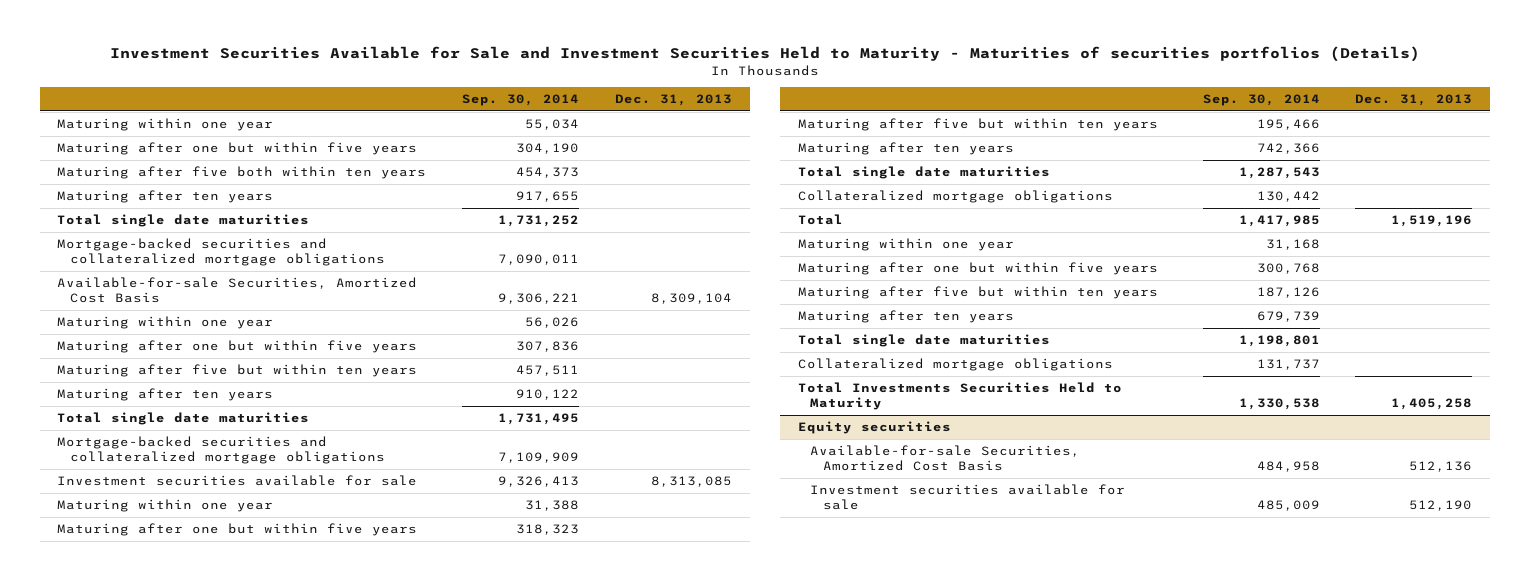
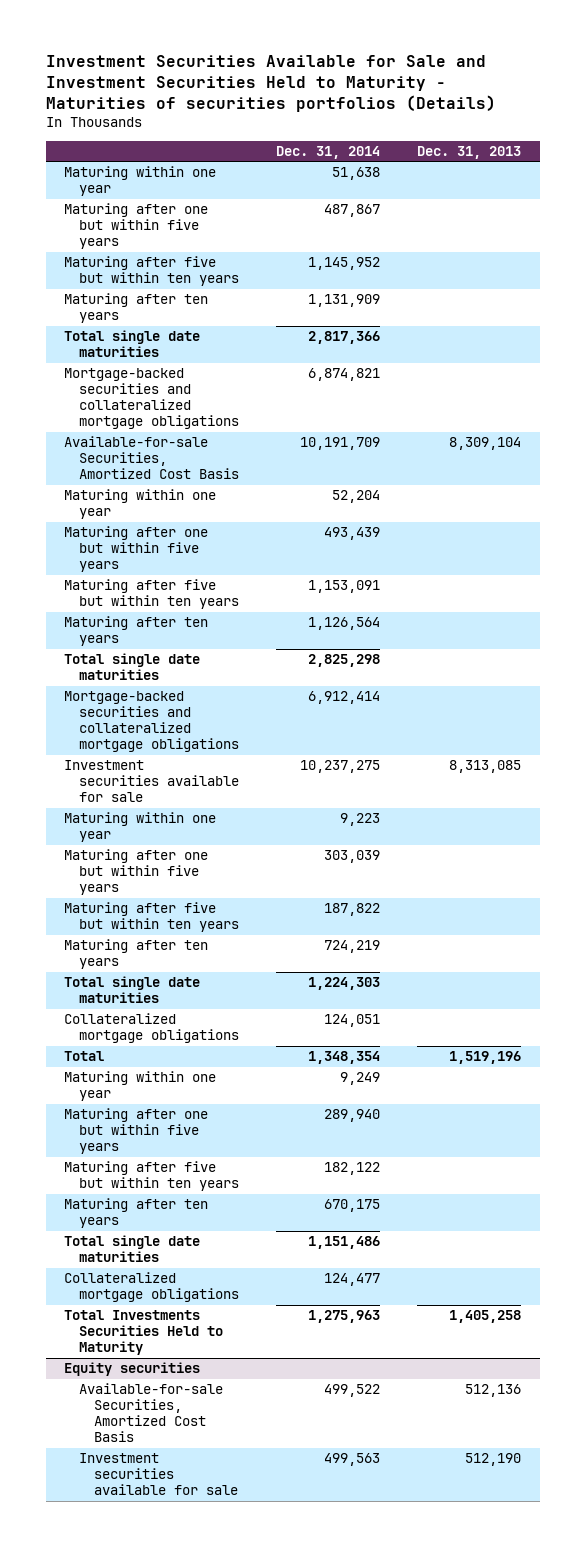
- | Sep. 30, 2014 | Dec. 31, 2013
+ | Dec. 31, 2014 | Dec. 31, 2013
- Maturing after five both within ten years | 454,373 |
+ Maturing after five but within ten years | 1,145,952 |

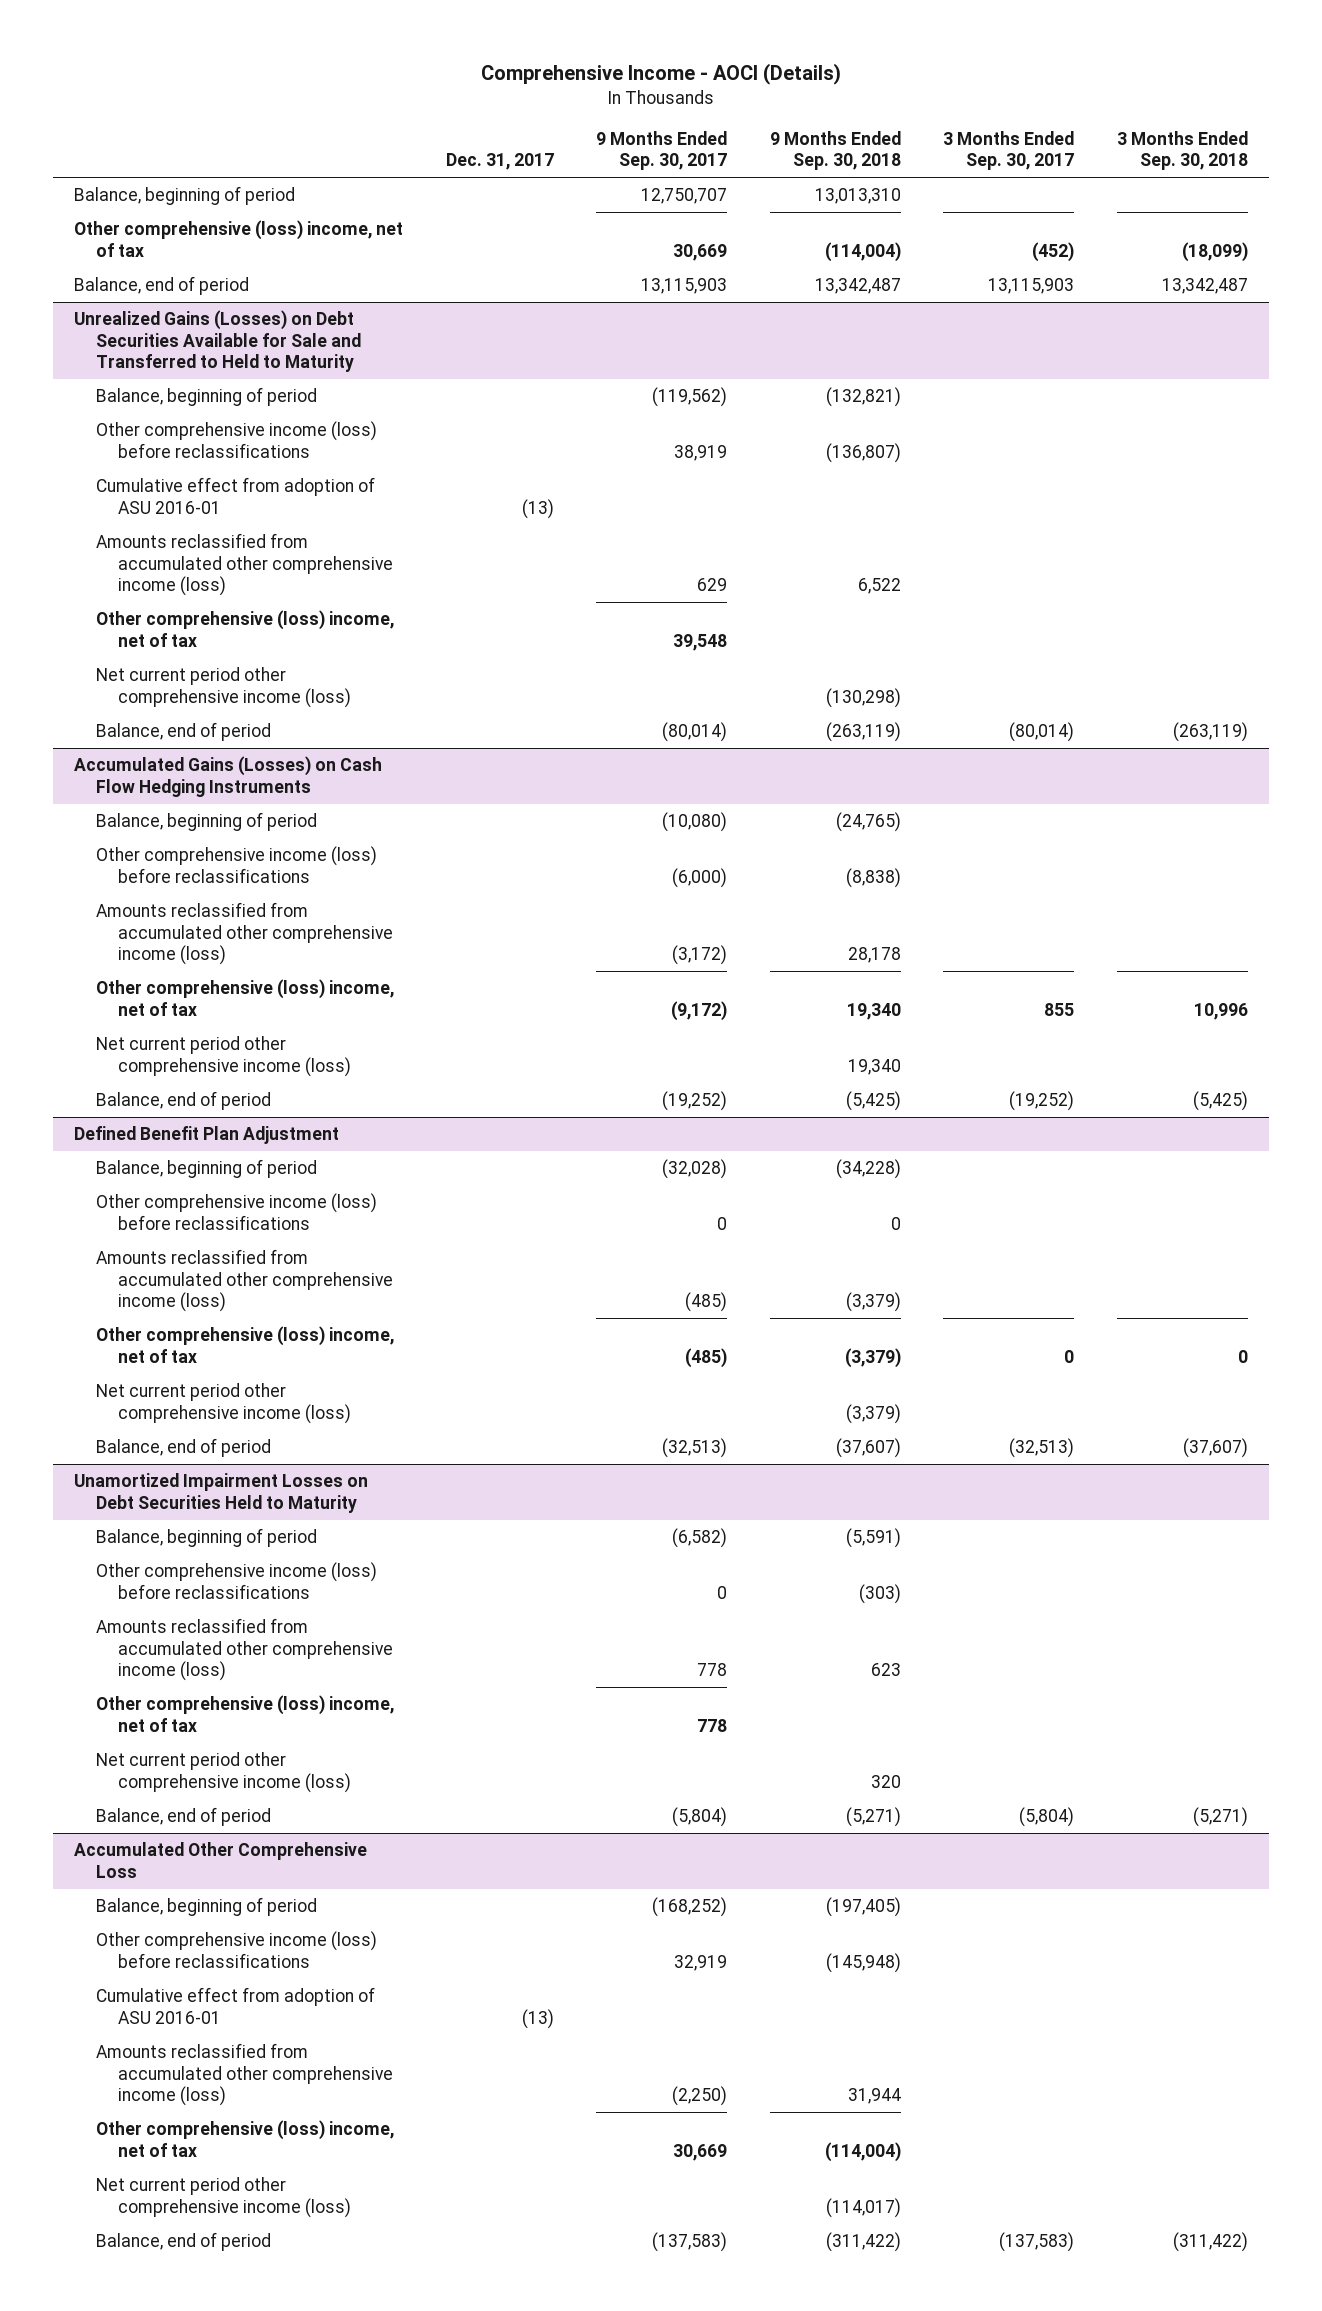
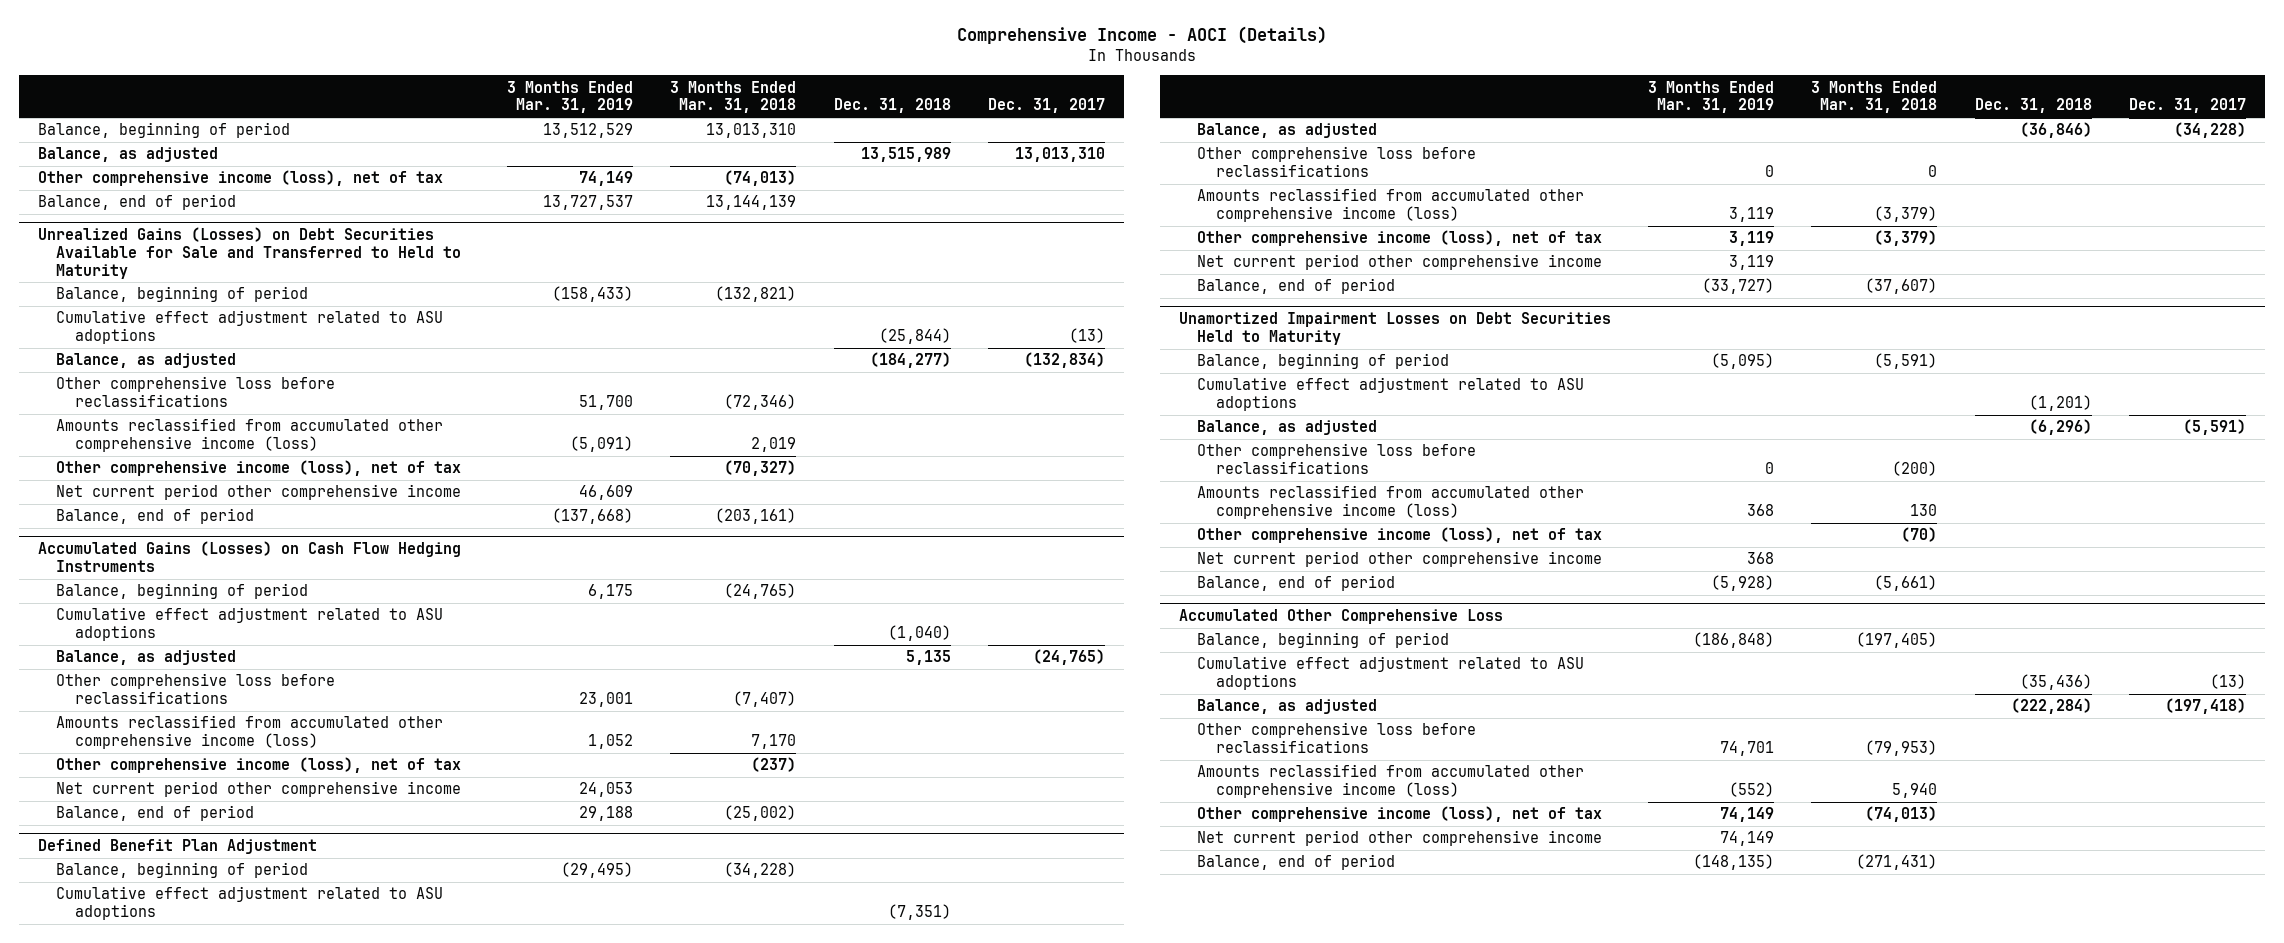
- | Dec. 31, 2017 | 9 Months Ended Sep. 30, 2017 | 9 Months Ended Sep. 30, 2018 | 3 Months Ended Sep. 30, 2017 | 3 Months Ended Sep. 30, 2018
+ | 3 Months Ended Mar. 31, 2019 | 3 Months Ended Mar. 31, 2018 | Dec. 31, 2018 | Dec. 31, 2017
- Other comprehensive (loss) income, net of tax | | 30,669 | (114,004) | (452) | (18,099)
+ Balance, as adjusted | | | 13,515,989 | 13,013,310
+ Other comprehensive income (loss), net of tax | 74,149 | (74,013) | |
@ Unrealized Gains (Losses) on Debt Securities Available for Sale and Transferred to Held to Maturity
- Other comprehensive income (loss) before reclassifications | | 38,919 | (136,807) | |
- Cumulative effect from adoption of ASU 2016-01 | (13) | | | |
+ Cumulative effect adjustment related to ASU adoptions | | | (25,844) | (13)
+ Balance, as adjusted | | | (184,277) | (132,834)
+ Other comprehensive loss before reclassifications | 51,700 | (72,346) | |
- Other comprehensive (loss) income, net of tax | | 39,548 | | |
- Net current period other comprehensive income (loss) | | | (130,298) | |
+ Other comprehensive income (loss), net of tax | | (70,327) | |
+ Net current period other comprehensive income | 46,609 | | |
@ Accumulated Gains (Losses) on Cash Flow Hedging Instruments
- Other comprehensive income (loss) before reclassifications | | (6,000) | (8,838) | |
+ Cumulative effect adjustment related to ASU adoptions | | | (1,040) |
+ Balance, as adjusted | | | 5,135 | (24,765)
+ Other comprehensive loss before reclassifications | 23,001 | (7,407) | |
- Other comprehensive (loss) income, net of tax | | (9,172) | 19,340 | 855 | 10,996
- Net current period other comprehensive income (loss) | | | 19,340 | |
+ Other comprehensive income (loss), net of tax | | (237) | |
+ Net current period other comprehensive income | 24,053 | | |
@ Defined Benefit Plan Adjustment
- Other comprehensive income (loss) before reclassifications | | 0 | 0 | |
+ Cumulative effect adjustment related to ASU adoptions | | | (7,351) |
+ Balance, as adjusted | | | (36,846) | (34,228)
+ Other comprehensive loss before reclassifications | 0 | 0 | |
- Other comprehensive (loss) income, net of tax | | (485) | (3,379) | 0 | 0
- Net current period other comprehensive income (loss) | | | (3,379) | |
+ Other comprehensive income (loss), net of tax | 3,119 | (3,379) | |
+ Net current period other comprehensive income | 3,119 | | |
@ Unamortized Impairment Losses on Debt Securities Held to Maturity
- Other comprehensive income (loss) before reclassifications | | 0 | (303) | |
+ Cumulative effect adjustment related to ASU adoptions | | | (1,201) |
+ Balance, as adjusted | | | (6,296) | (5,591)
+ Other comprehensive loss before reclassifications | 0 | (200) | |
- Other comprehensive (loss) income, net of tax | | 778 | | |
- Net current period other comprehensive income (loss) | | | 320 | |
+ Other comprehensive income (loss), net of tax | | (70) | |
+ Net current period other comprehensive income | 368 | | |
@ Accumulated Other Comprehensive Loss
- Other comprehensive income (loss) before reclassifications | | 32,919 | (145,948) | |
- Cumulative effect from adoption of ASU 2016-01 | (13) | | | |
+ Cumulative effect adjustment related to ASU adoptions | | | (35,436) | (13)
+ Balance, as adjusted | | | (222,284) | (197,418)
+ Other comprehensive loss before reclassifications | 74,701 | (79,953) | |
- Other comprehensive (loss) income, net of tax | | 30,669 | (114,004) | |
- Net current period other comprehensive income (loss) | | | (114,017) | |
+ Other comprehensive income (loss), net of tax | 74,149 | (74,013) | |
+ Net current period other comprehensive income | 74,149 | | |

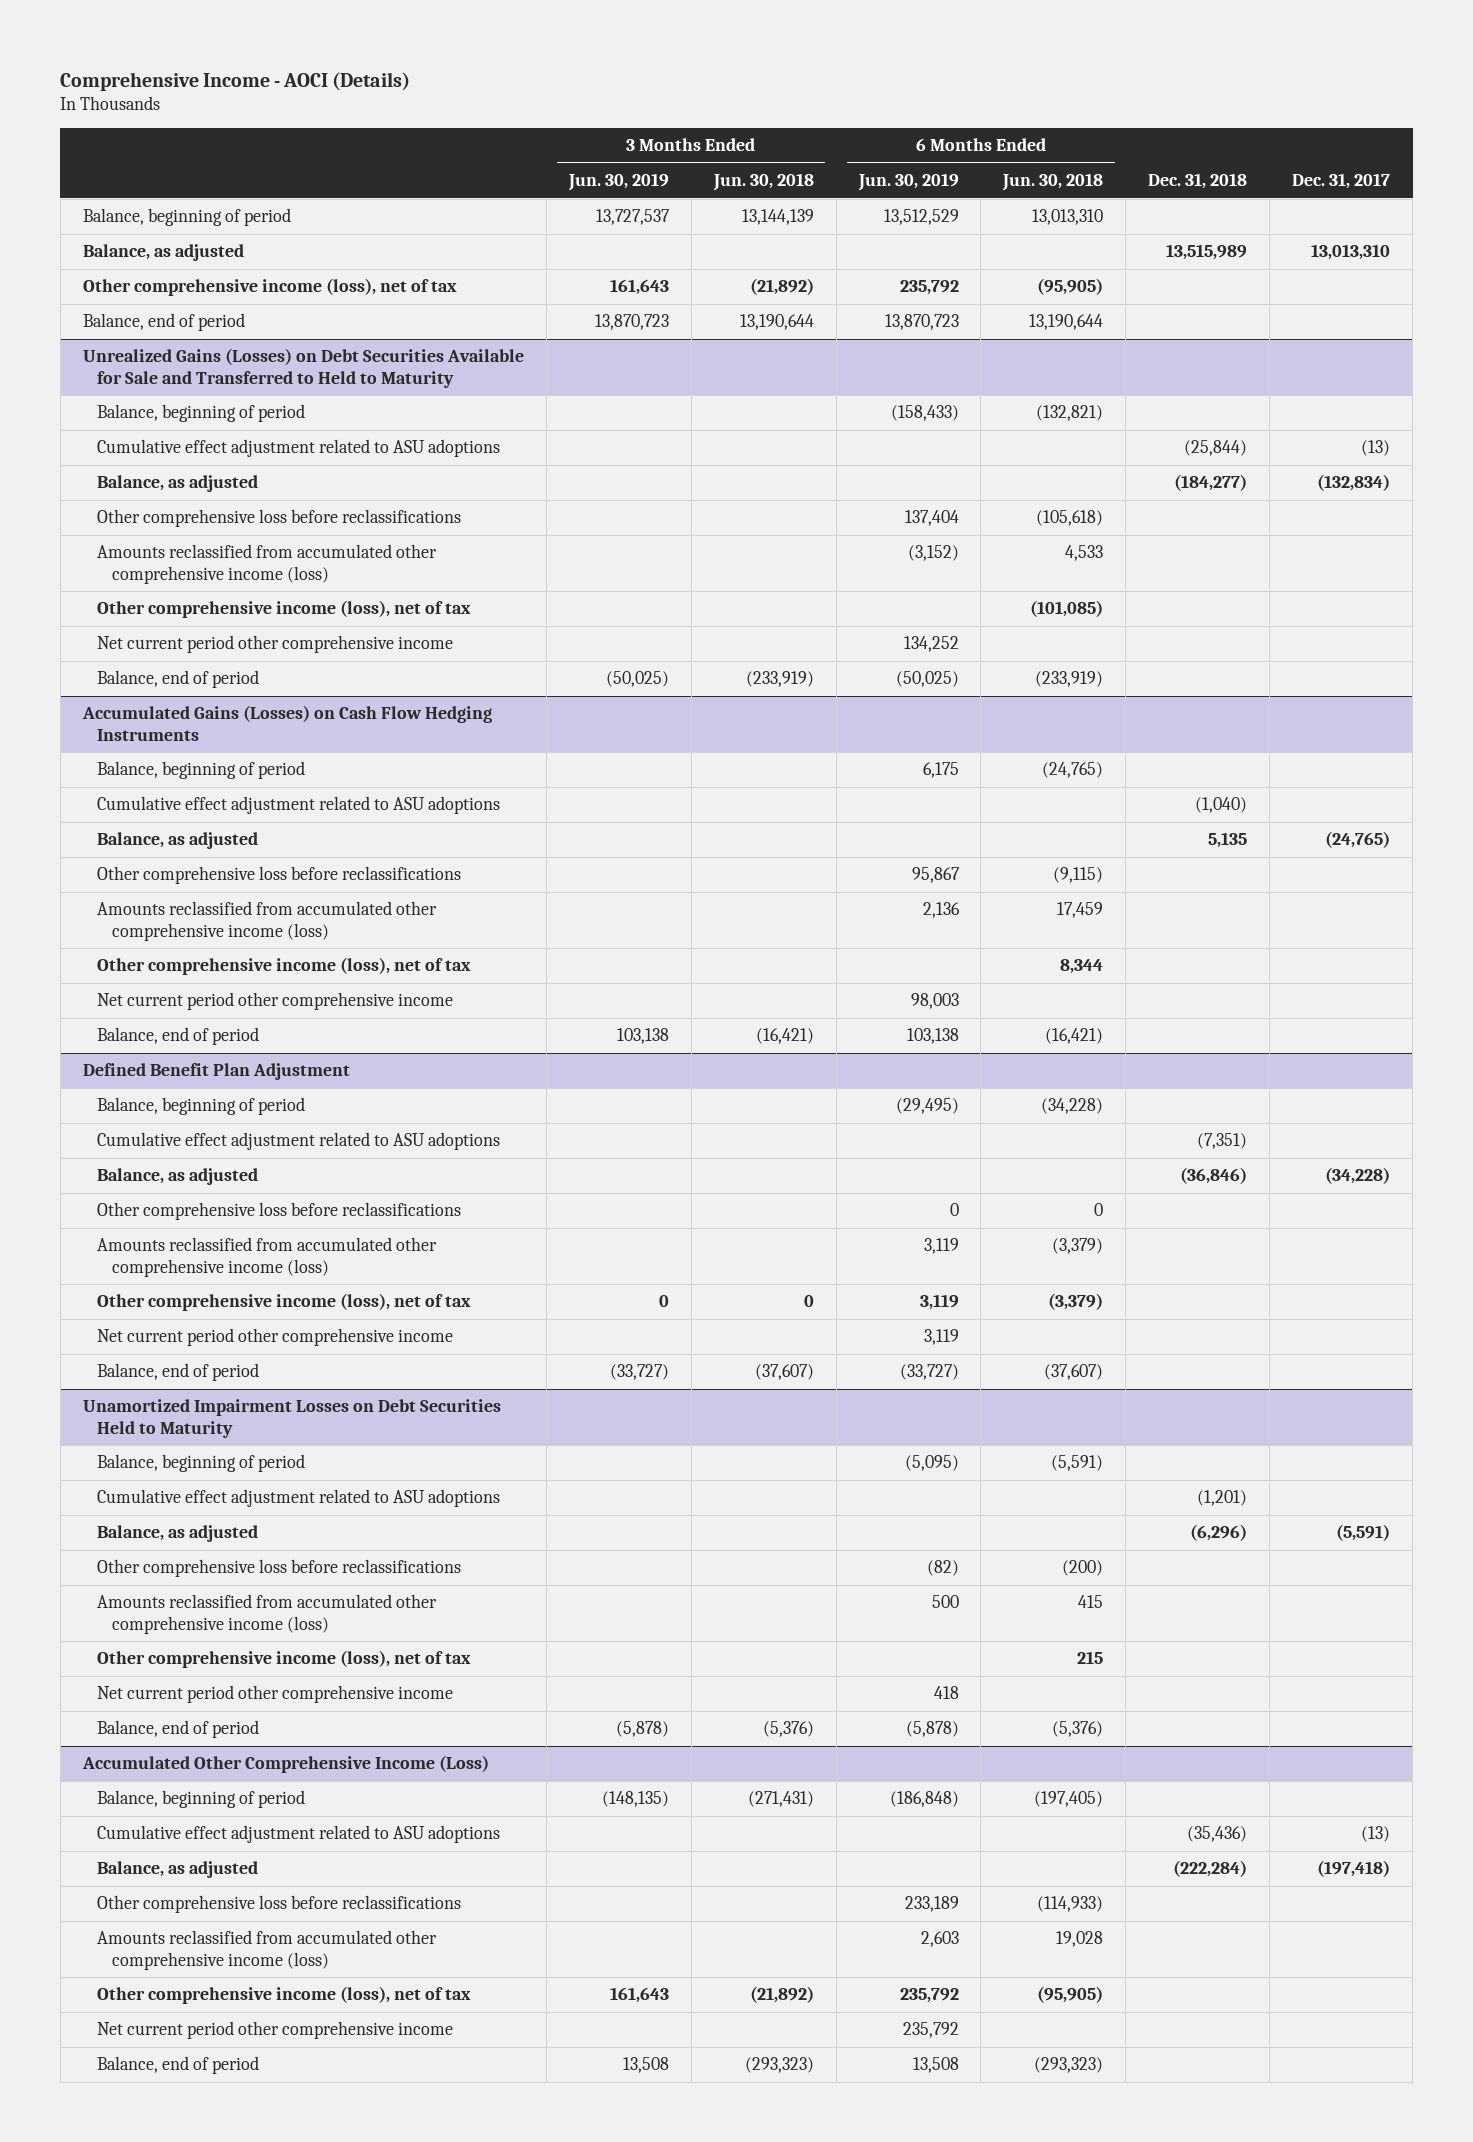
- | 3 Months Ended Mar. 31, 2019 | 3 Months Ended Mar. 31, 2018 | Dec. 31, 2018 | Dec. 31, 2017
+ | 3 Months Ended Jun. 30, 2019 | 3 Months Ended Jun. 30, 2018 | 6 Months Ended Jun. 30, 2019 | 6 Months Ended Jun. 30, 2018 | Dec. 31, 2018 | Dec. 31, 2017
- Accumulated Other Comprehensive Loss
+ Accumulated Other Comprehensive Income (Loss)

